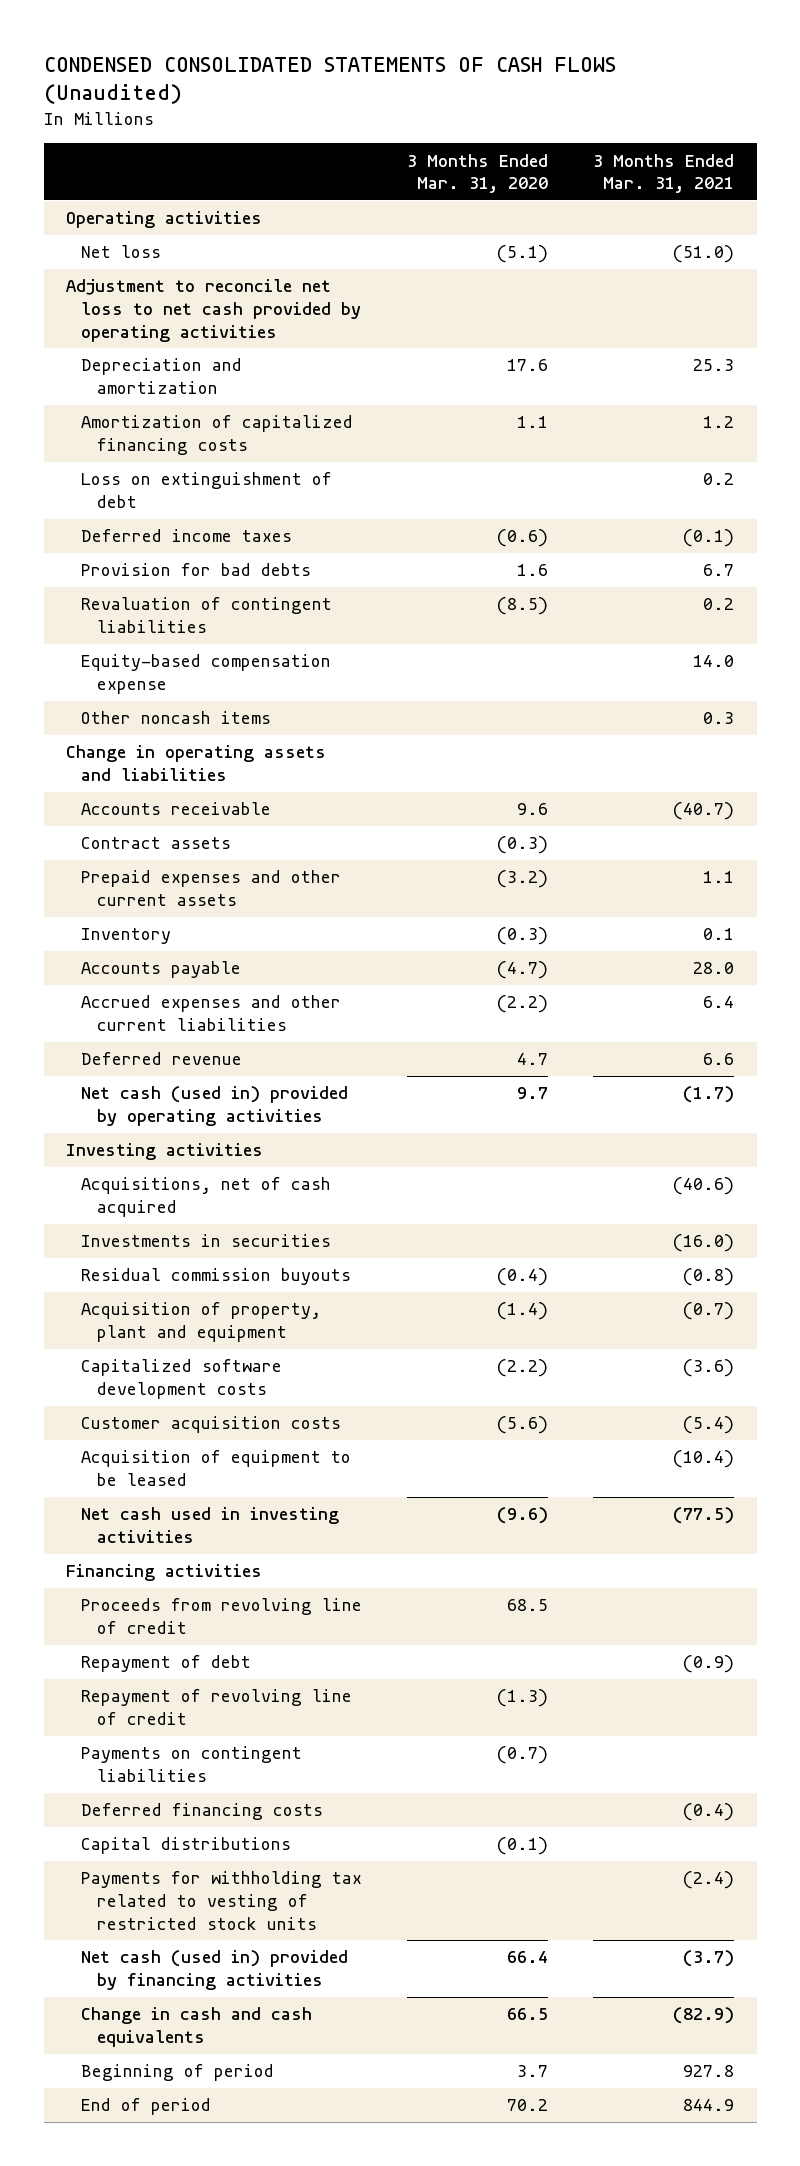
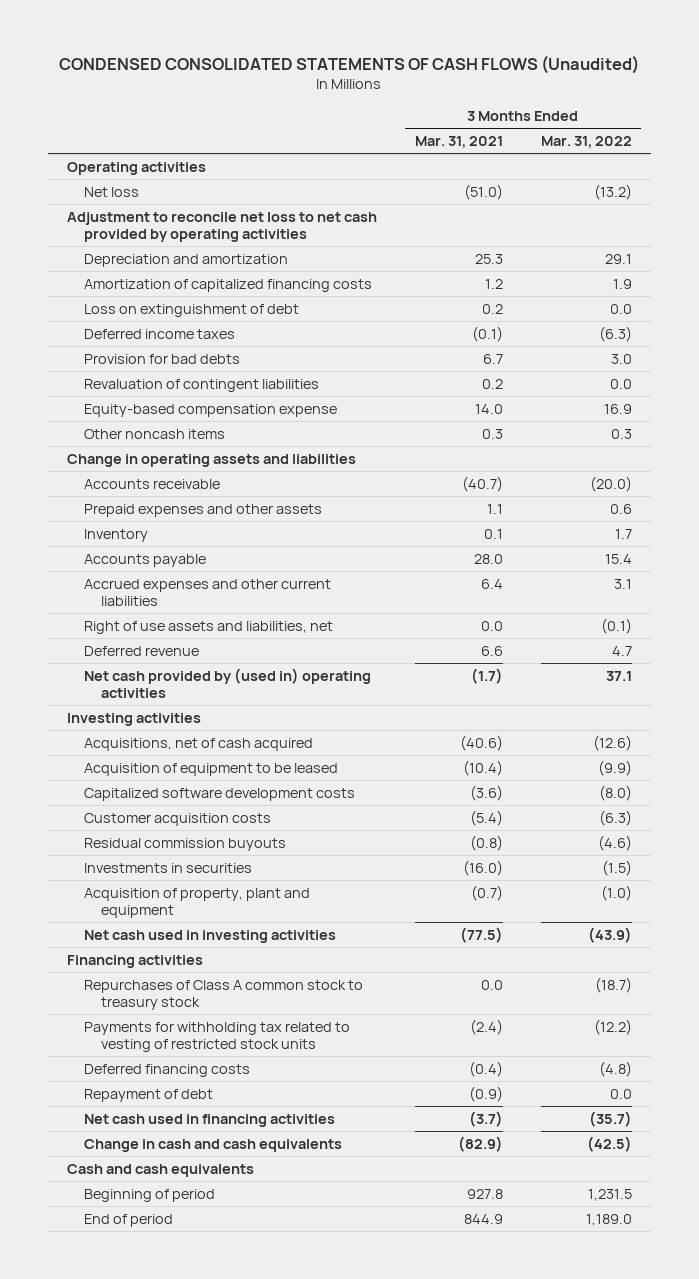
- | 3 Months Ended Mar. 31, 2020 | 3 Months Ended Mar. 31, 2021
+ | 3 Months Ended Mar. 31, 2021 | 3 Months Ended Mar. 31, 2022
- Contract assets | (0.3) |
- Prepaid expenses and other current assets | (3.2) | 1.1
+ Prepaid expenses and other assets | 1.1 | 0.6
+ Right of use assets and liabilities, net | 0.0 | (0.1)
- Net cash (used in) provided by operating activities | 9.7 | (1.7)
+ Net cash provided by (used in) operating activities | (1.7) | 37.1
moved up: Acquisition of equipment to be leased | (10.4) | (9.9)
moved down: Residual commission buyouts | (0.8) | (4.6)
moved down: Investments in securities | (16.0) | (1.5)
moved down: Acquisition of property, plant and equipment | (0.7) | (1.0)
- Proceeds from revolving line of credit | 68.5 |
- Repayment of revolving line of credit | (1.3) |
- Payments on contingent liabilities | (0.7) |
- Capital distributions | (0.1) |
+ Repurchases of Class A common stock to treasury stock | 0.0 | (18.7)
- Net cash (used in) provided by financing activities | 66.4 | (3.7)
moved down: Deferred financing costs | (0.4) | (4.8)
moved down: Repayment of debt | (0.9) | 0.0
+ Net cash used in financing activities | (3.7) | (35.7)
+ Cash and cash equivalents

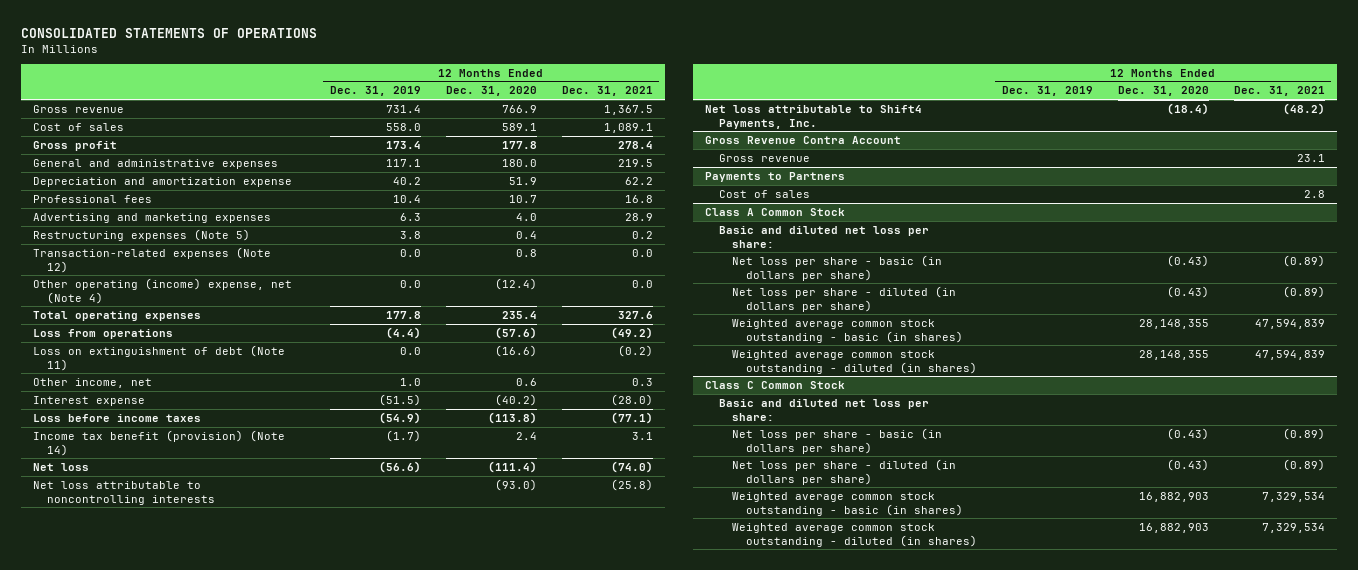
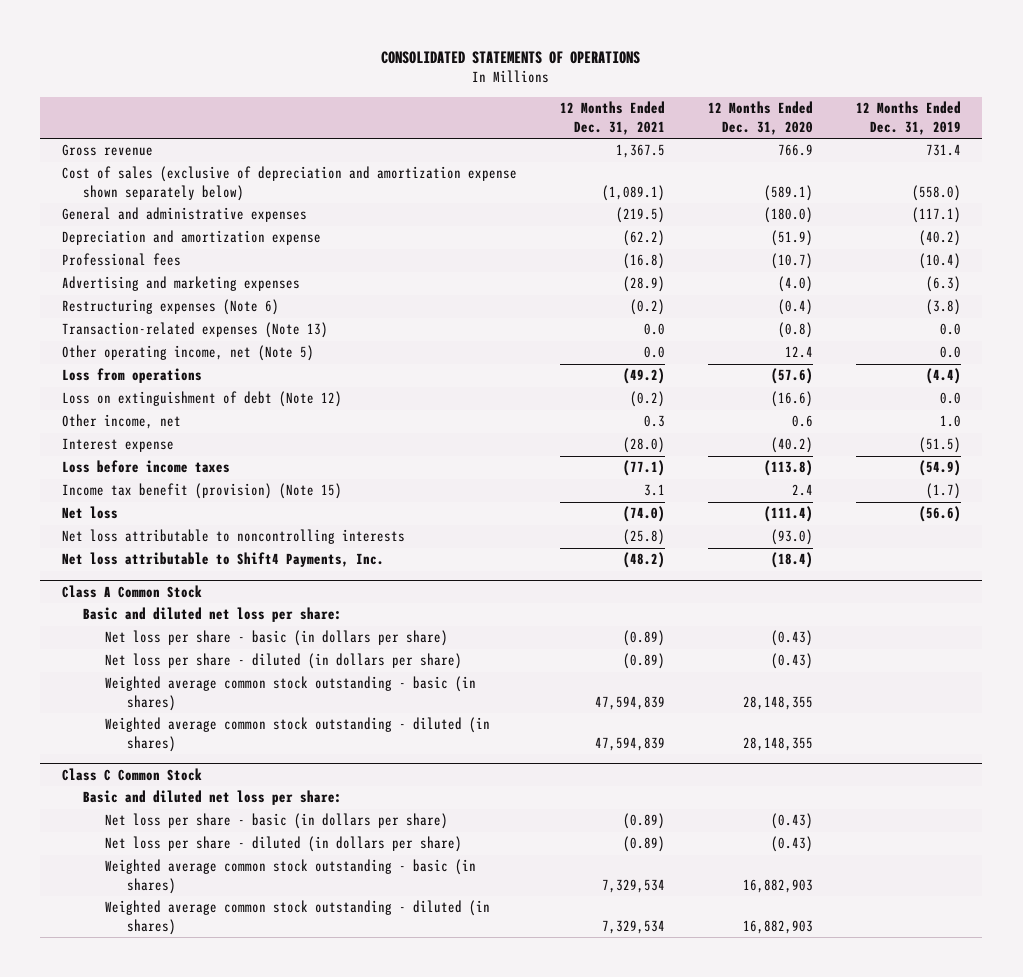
- | 12 Months Ended Dec. 31, 2019 | 12 Months Ended Dec. 31, 2020 | 12 Months Ended Dec. 31, 2021
+ | 12 Months Ended Dec. 31, 2021 | 12 Months Ended Dec. 31, 2020 | 12 Months Ended Dec. 31, 2019
- Cost of sales | 558.0 | 589.1 | 1,089.1
- Gross profit | 173.4 | 177.8 | 278.4
- General and administrative expenses | 117.1 | 180.0 | 219.5
- Depreciation and amortization expense | 40.2 | 51.9 | 62.2
- Professional fees | 10.4 | 10.7 | 16.8
- Advertising and marketing expenses | 6.3 | 4.0 | 28.9
- Restructuring expenses (Note 5) | 3.8 | 0.4 | 0.2
- Transaction-related expenses (Note 12) | 0.0 | 0.8 | 0.0
- Other operating (income) expense, net (Note 4) | 0.0 | (12.4) | 0.0
- Total operating expenses | 177.8 | 235.4 | 327.6
+ Cost of sales (exclusive of depreciation and amortization expense shown separately below) | (1,089.1) | (589.1) | (558.0)
+ General and administrative expenses | (219.5) | (180.0) | (117.1)
+ Depreciation and amortization expense | (62.2) | (51.9) | (40.2)
+ Professional fees | (16.8) | (10.7) | (10.4)
+ Advertising and marketing expenses | (28.9) | (4.0) | (6.3)
+ Restructuring expenses (Note 6) | (0.2) | (0.4) | (3.8)
+ Transaction-related expenses (Note 13) | 0.0 | (0.8) | 0.0
+ Other operating income, net (Note 5) | 0.0 | 12.4 | 0.0
- Loss on extinguishment of debt (Note 11) | 0.0 | (16.6) | (0.2)
+ Loss on extinguishment of debt (Note 12) | (0.2) | (16.6) | 0.0
- Income tax benefit (provision) (Note 14) | (1.7) | 2.4 | 3.1
+ Income tax benefit (provision) (Note 15) | 3.1 | 2.4 | (1.7)
- Gross Revenue Contra Account
- Gross revenue | | | 23.1
- Payments to Partners
- Cost of sales | | | 2.8

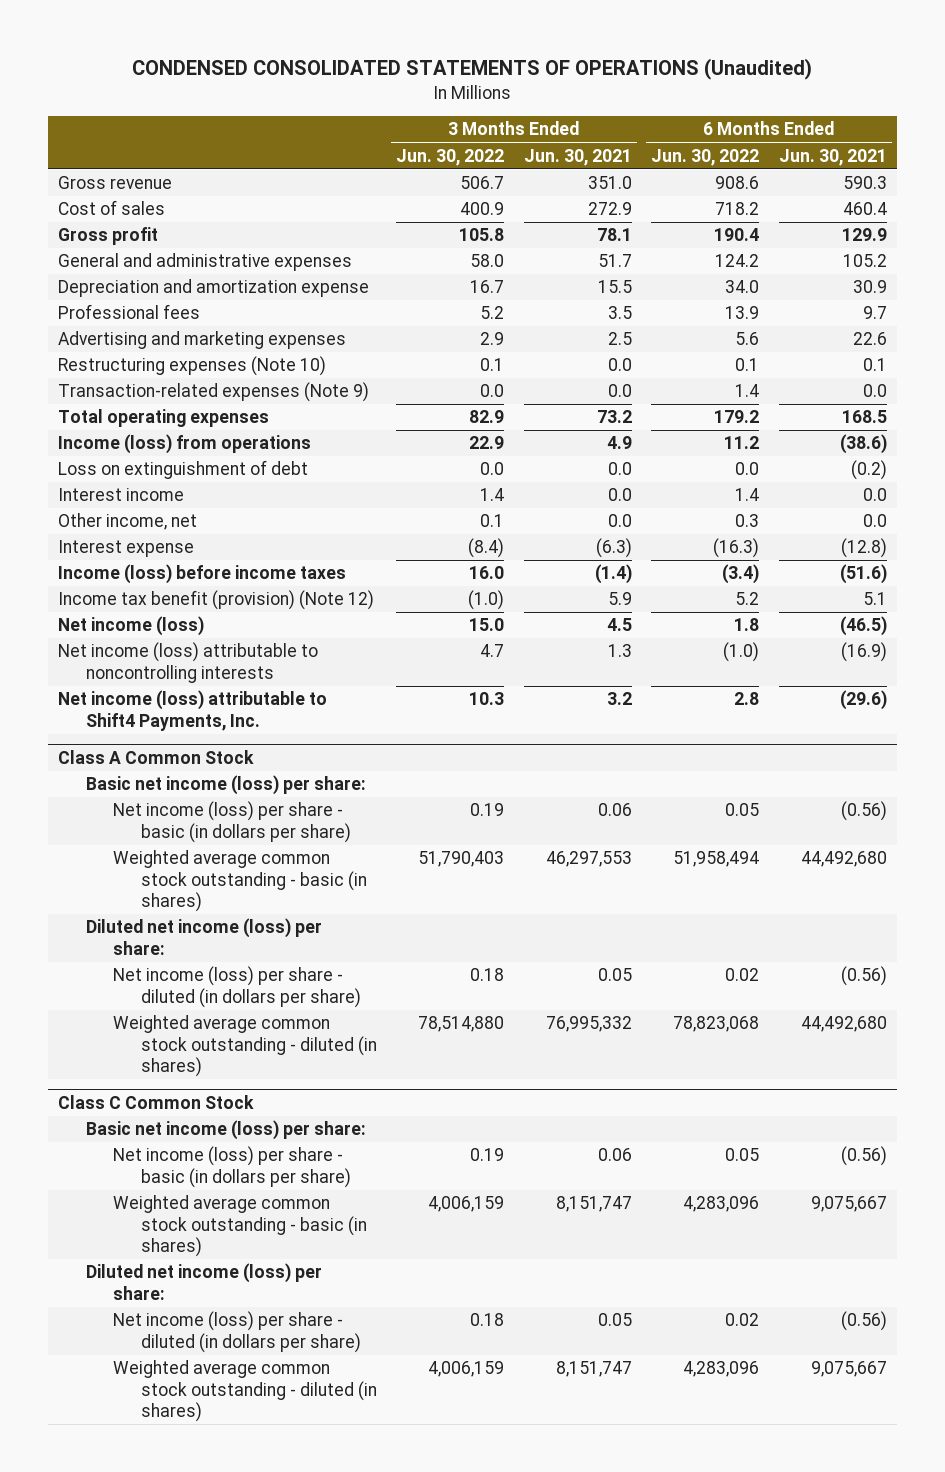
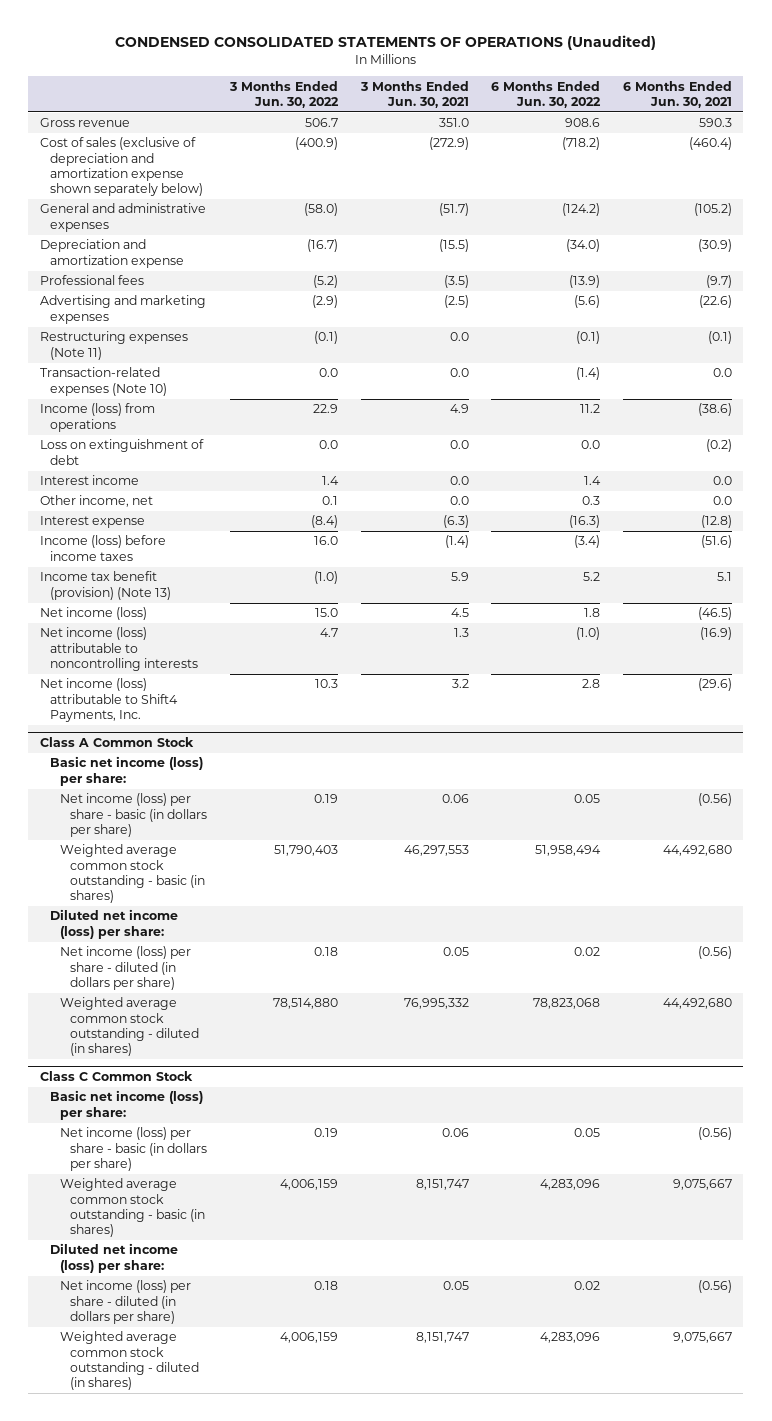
- Cost of sales | 400.9 | 272.9 | 718.2 | 460.4
- Gross profit | 105.8 | 78.1 | 190.4 | 129.9
- General and administrative expenses | 58.0 | 51.7 | 124.2 | 105.2
- Depreciation and amortization expense | 16.7 | 15.5 | 34.0 | 30.9
- Professional fees | 5.2 | 3.5 | 13.9 | 9.7
- Advertising and marketing expenses | 2.9 | 2.5 | 5.6 | 22.6
- Restructuring expenses (Note 10) | 0.1 | 0.0 | 0.1 | 0.1
- Transaction-related expenses (Note 9) | 0.0 | 0.0 | 1.4 | 0.0
- Total operating expenses | 82.9 | 73.2 | 179.2 | 168.5
+ Cost of sales (exclusive of depreciation and amortization expense shown separately below) | (400.9) | (272.9) | (718.2) | (460.4)
+ General and administrative expenses | (58.0) | (51.7) | (124.2) | (105.2)
+ Depreciation and amortization expense | (16.7) | (15.5) | (34.0) | (30.9)
+ Professional fees | (5.2) | (3.5) | (13.9) | (9.7)
+ Advertising and marketing expenses | (2.9) | (2.5) | (5.6) | (22.6)
+ Restructuring expenses (Note 11) | (0.1) | 0.0 | (0.1) | (0.1)
+ Transaction-related expenses (Note 10) | 0.0 | 0.0 | (1.4) | 0.0
- Income tax benefit (provision) (Note 12) | (1.0) | 5.9 | 5.2 | 5.1
+ Income tax benefit (provision) (Note 13) | (1.0) | 5.9 | 5.2 | 5.1

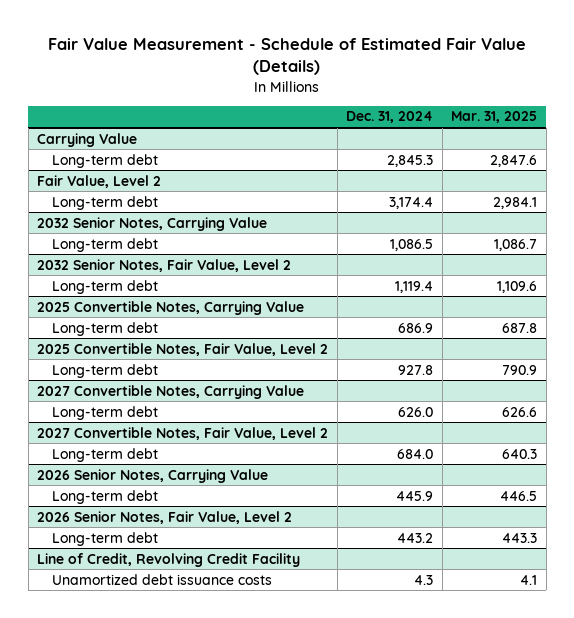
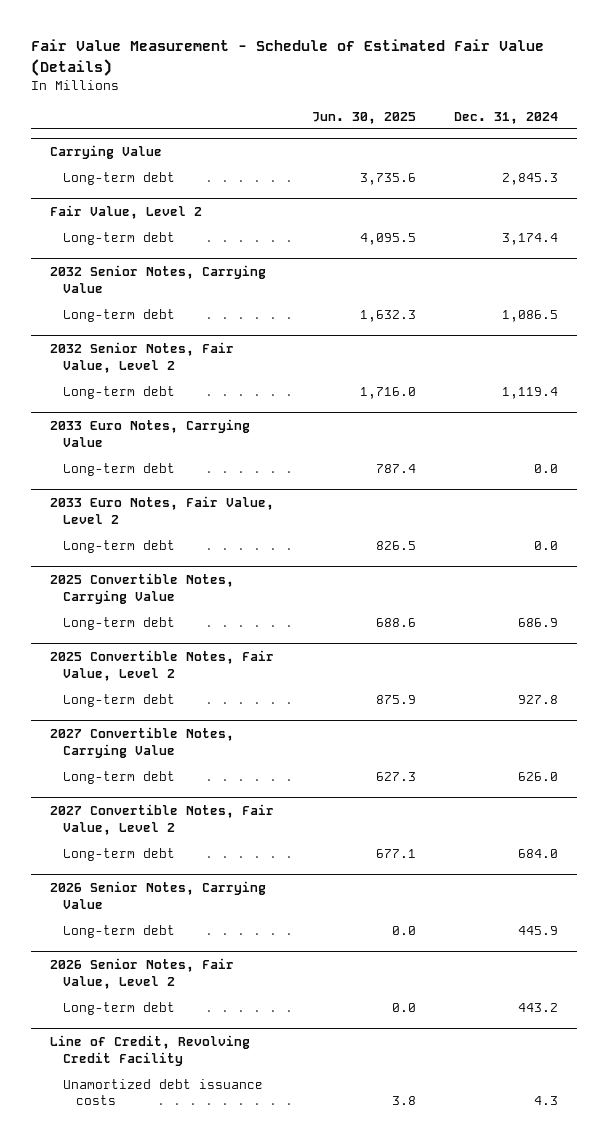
- | Dec. 31, 2024 | Mar. 31, 2025
+ | Jun. 30, 2025 | Dec. 31, 2024
+ 2033 Euro Notes, Carrying Value
+ Long-term debt | 787.4 | 0.0
+ 2033 Euro Notes, Fair Value, Level 2
+ Long-term debt | 826.5 | 0.0

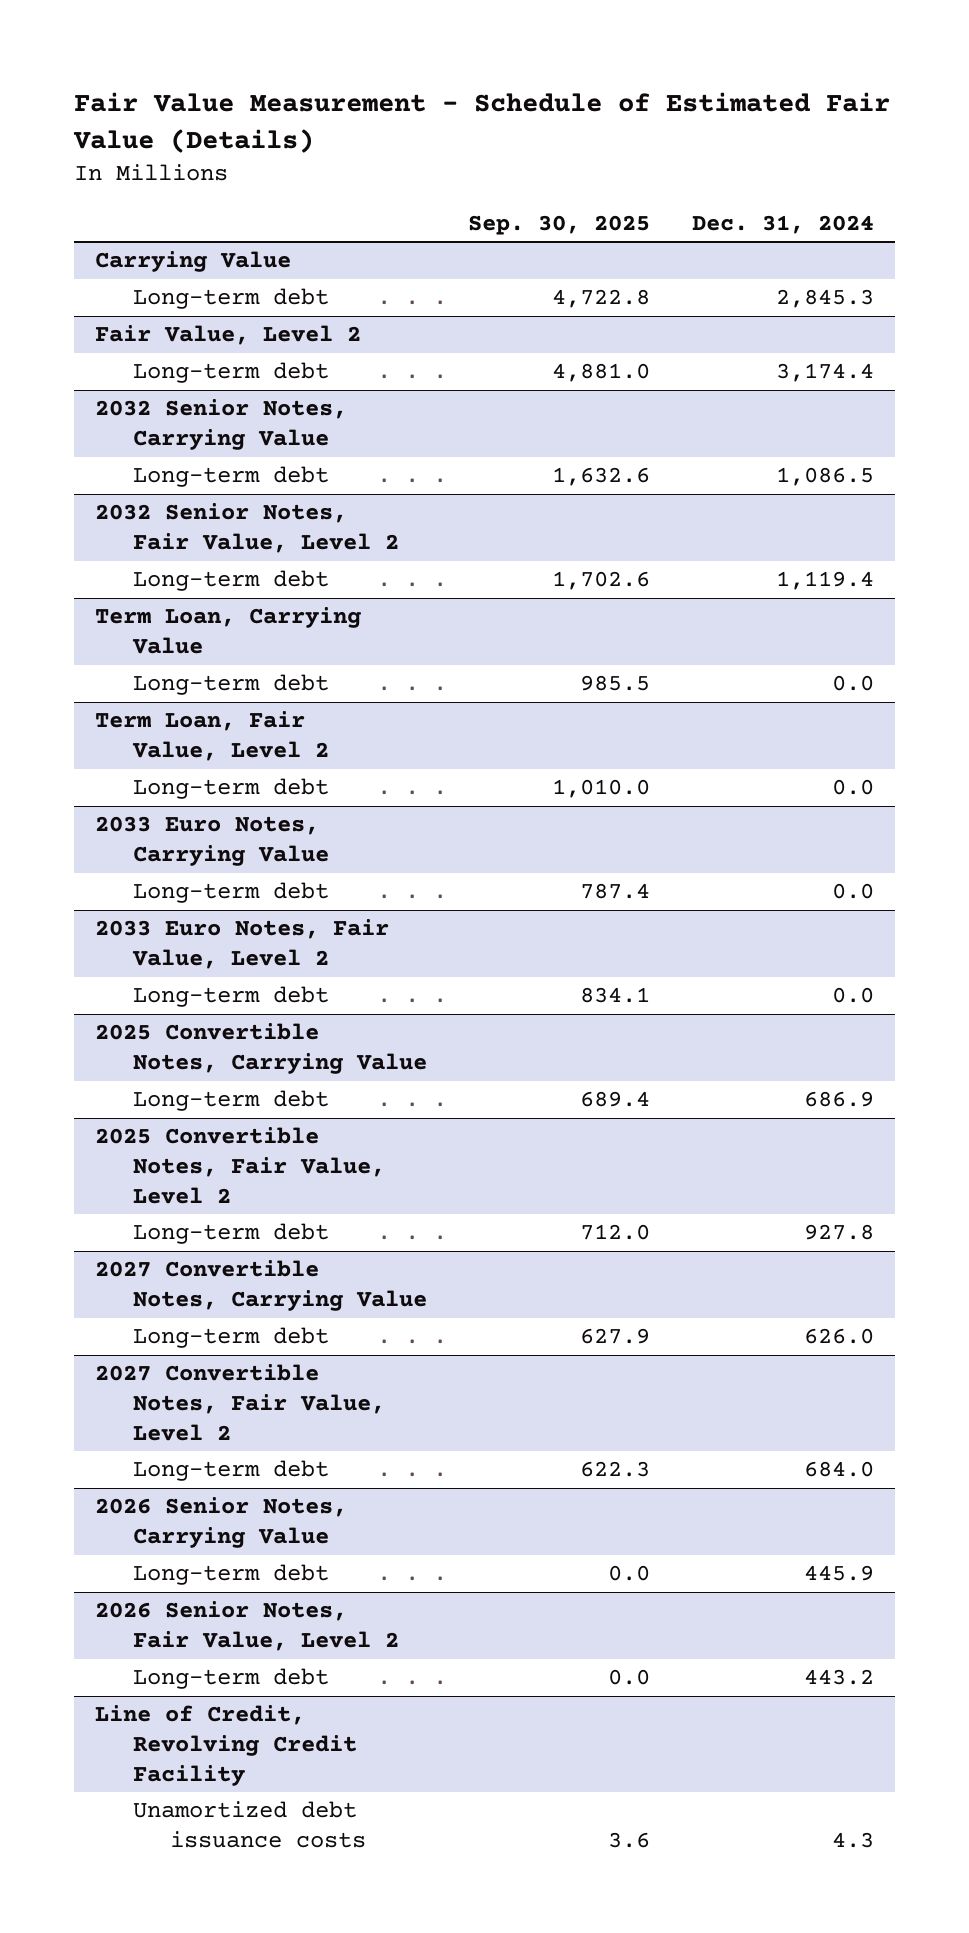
- | Jun. 30, 2025 | Dec. 31, 2024
+ | Sep. 30, 2025 | Dec. 31, 2024
+ Term Loan, Carrying Value
+ Long-term debt | 985.5 | 0.0
+ Term Loan, Fair Value, Level 2
+ Long-term debt | 1,010.0 | 0.0

